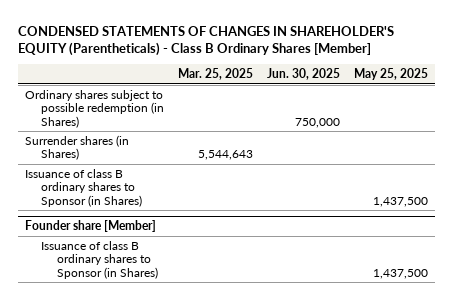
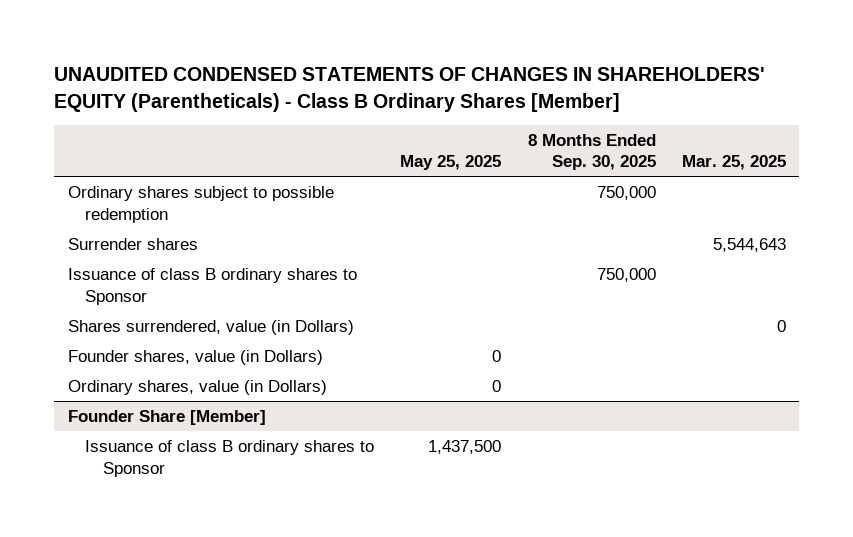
- CONDENSED STATEMENTS OF CHANGES IN SHAREHOLDER'S EQUITY (Parentheticals) - Class B Ordinary Shares [Member]
+ UNAUDITED CONDENSED STATEMENTS OF CHANGES IN SHAREHOLDERS' EQUITY (Parentheticals) - Class B Ordinary Shares [Member]
- | Mar. 25, 2025 | Jun. 30, 2025 | May 25, 2025
+ | May 25, 2025 | 8 Months Ended Sep. 30, 2025 | Mar. 25, 2025
- Ordinary shares subject to possible redemption (in Shares) | | 750,000 |
- Surrender shares (in Shares) | 5,544,643 | |
- Issuance of class B ordinary shares to Sponsor (in Shares) | | | 1,437,500
- Founder share [Member]
- Issuance of class B ordinary shares to Sponsor (in Shares) | | | 1,437,500
+ Ordinary shares subject to possible redemption | | 750,000 |
+ Surrender shares | | | 5,544,643
+ Issuance of class B ordinary shares to Sponsor | | 750,000 |
+ Shares surrendered, value (in Dollars) | | | 0
+ Founder shares, value (in Dollars) | 0 | |
+ Ordinary shares, value (in Dollars) | 0 | |
+ Founder Share [Member]
+ Issuance of class B ordinary shares to Sponsor | 1,437,500 | |

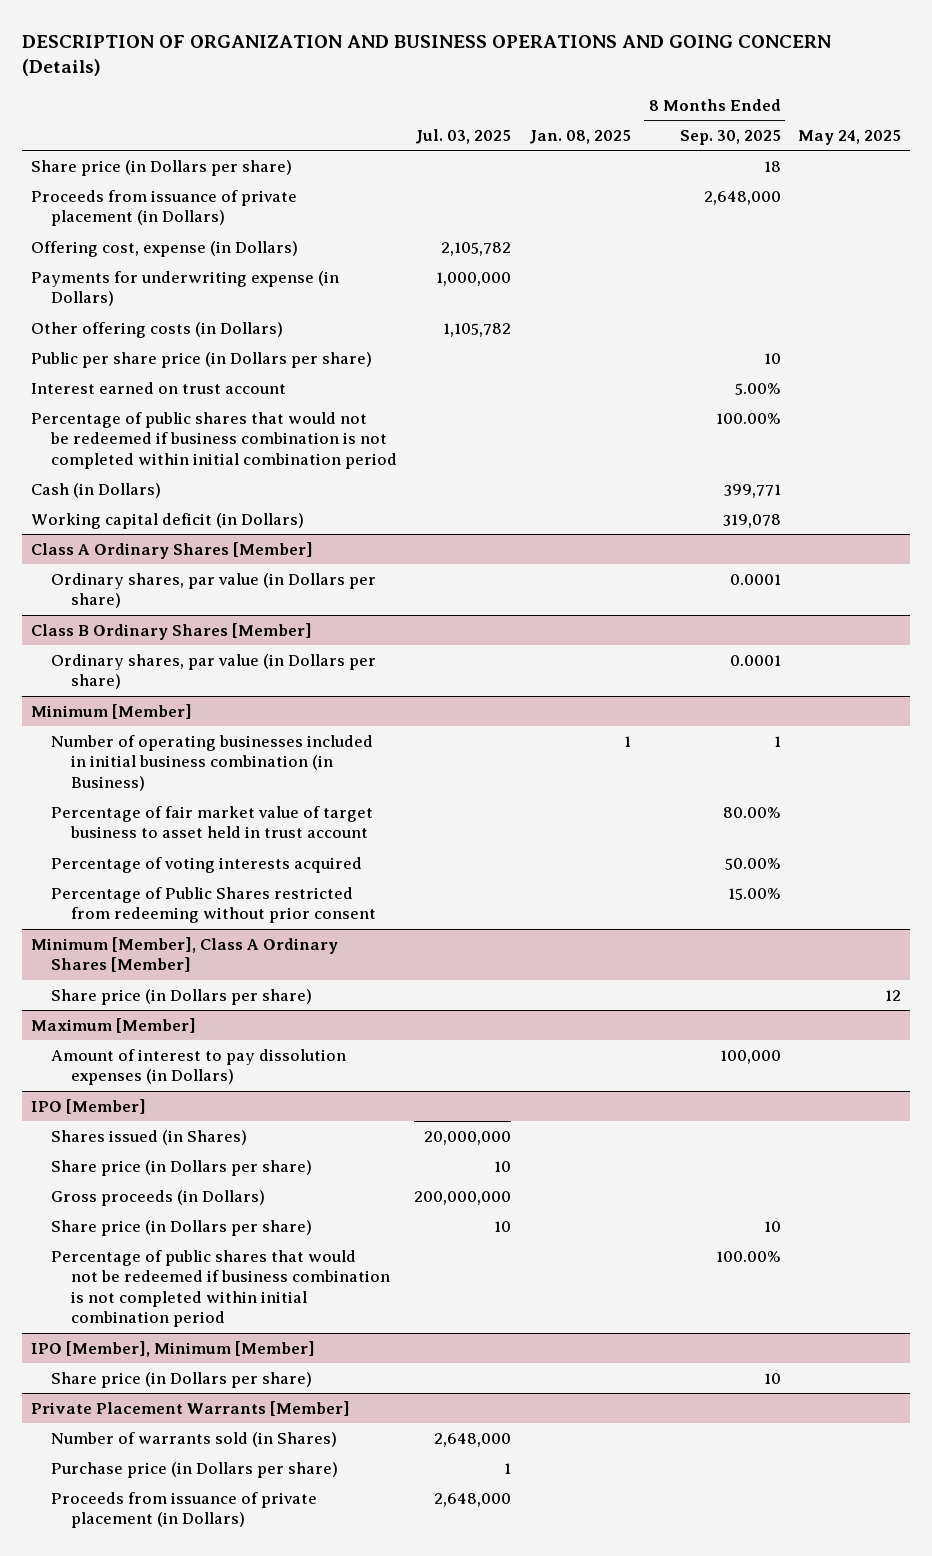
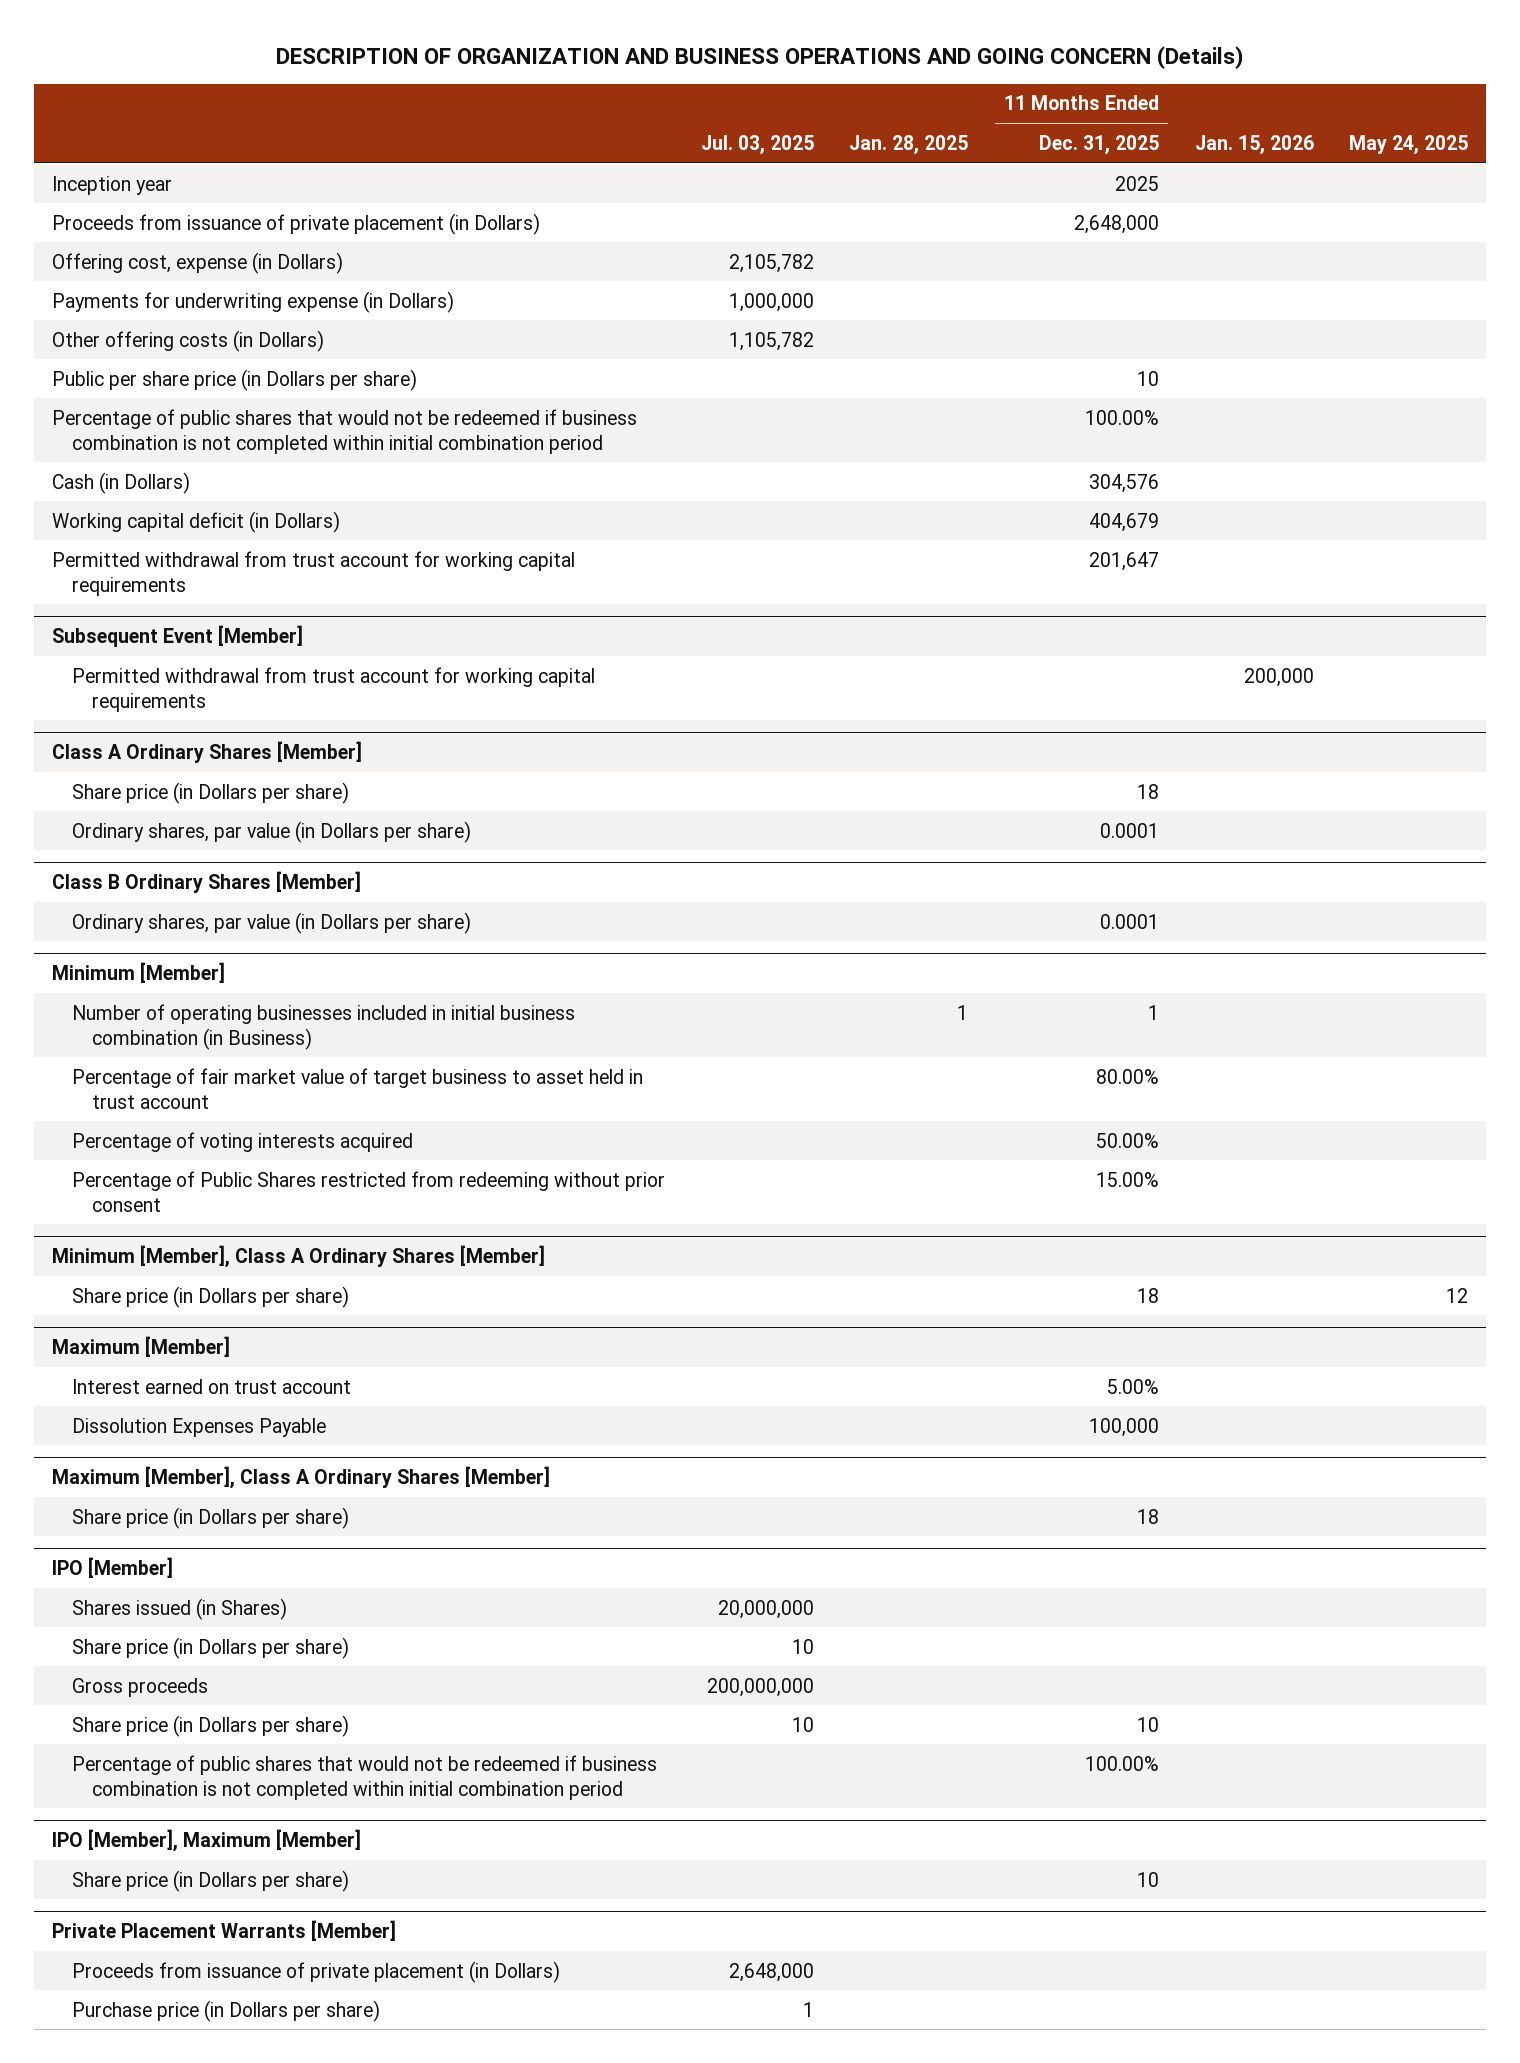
- | Jul. 03, 2025 | Jan. 08, 2025 | 8 Months Ended Sep. 30, 2025 | May 24, 2025
+ | Jul. 03, 2025 | Jan. 28, 2025 | 11 Months Ended Dec. 31, 2025 | Jan. 15, 2026 | May 24, 2025
- Share price (in Dollars per share) | | | 18 |
+ Inception year | | | 2025 | |
- Interest earned on trust account | | | 5.00% |
+ Permitted withdrawal from trust account for working capital requirements | | | 201,647 | |
+ Subsequent Event [Member]
+ Permitted withdrawal from trust account for working capital requirements | | | | 200,000 |
@ Class A Ordinary Shares [Member]
+ Share price (in Dollars per share) | | | 18 | |
@ Maximum [Member]
- Amount of interest to pay dissolution expenses (in Dollars) | | | 100,000 |
+ Interest earned on trust account | | | 5.00% | |
+ Dissolution Expenses Payable | | | 100,000 | |
+ Maximum [Member], Class A Ordinary Shares [Member]
+ Share price (in Dollars per share) | | | 18 | |
@ IPO [Member]
- Gross proceeds (in Dollars) | 200,000,000 | | |
+ Gross proceeds | 200,000,000 | | | |
- IPO [Member], Minimum [Member]
- Share price (in Dollars per share) | | | 10 |
+ IPO [Member], Maximum [Member]
+ Share price (in Dollars per share) | | | 10 | |
@ Private Placement Warrants [Member]
- Number of warrants sold (in Shares) | 2,648,000 | | |
moved down: Purchase price (in Dollars per share) | 1 | | | |

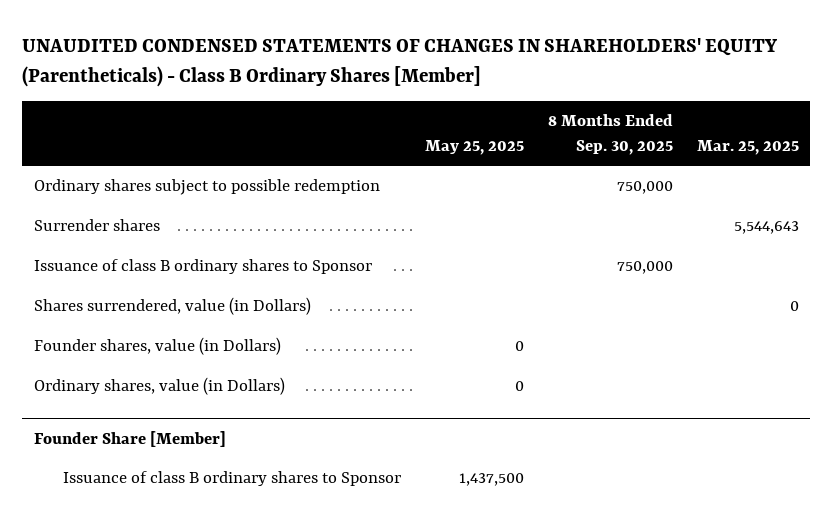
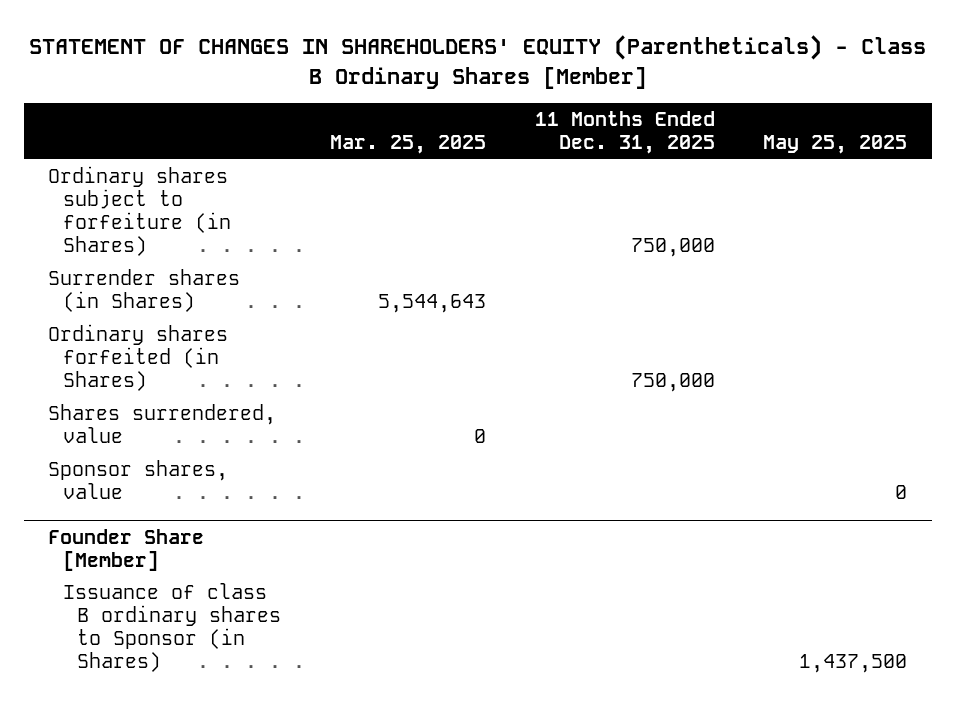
- UNAUDITED CONDENSED STATEMENTS OF CHANGES IN SHAREHOLDERS' EQUITY (Parentheticals) - Class B Ordinary Shares [Member]
+ STATEMENT OF CHANGES IN SHAREHOLDERS' EQUITY (Parentheticals) - Class B Ordinary Shares [Member]
- | May 25, 2025 | 8 Months Ended Sep. 30, 2025 | Mar. 25, 2025
+ | Mar. 25, 2025 | 11 Months Ended Dec. 31, 2025 | May 25, 2025
- Ordinary shares subject to possible redemption | | 750,000 |
- Surrender shares | | | 5,544,643
- Issuance of class B ordinary shares to Sponsor | | 750,000 |
- Shares surrendered, value (in Dollars) | | | 0
- Founder shares, value (in Dollars) | 0 | |
- Ordinary shares, value (in Dollars) | 0 | |
+ Ordinary shares subject to forfeiture (in Shares) | | 750,000 |
+ Surrender shares (in Shares) | 5,544,643 | |
+ Ordinary shares forfeited (in Shares) | | 750,000 |
+ Shares surrendered, value | 0 | |
+ Sponsor shares, value | | | 0
@ Founder Share [Member]
- Issuance of class B ordinary shares to Sponsor | 1,437,500 | |
+ Issuance of class B ordinary shares to Sponsor (in Shares) | | | 1,437,500

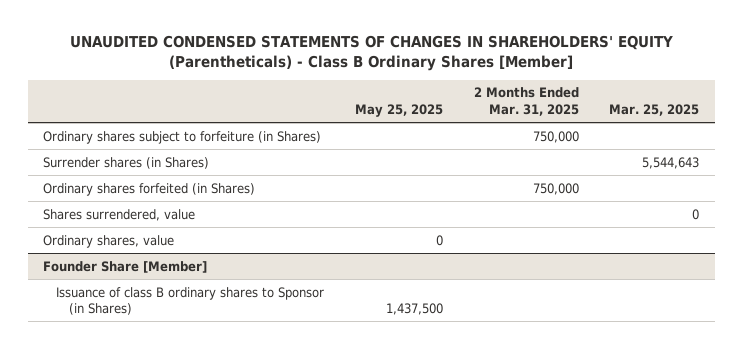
- STATEMENT OF CHANGES IN SHAREHOLDERS' EQUITY (Parentheticals) - Class B Ordinary Shares [Member]
+ UNAUDITED CONDENSED STATEMENTS OF CHANGES IN SHAREHOLDERS' EQUITY (Parentheticals) - Class B Ordinary Shares [Member]
- | Mar. 25, 2025 | 11 Months Ended Dec. 31, 2025 | May 25, 2025
+ | May 25, 2025 | 2 Months Ended Mar. 31, 2025 | Mar. 25, 2025
- Sponsor shares, value | | | 0
+ Ordinary shares, value | 0 | |

